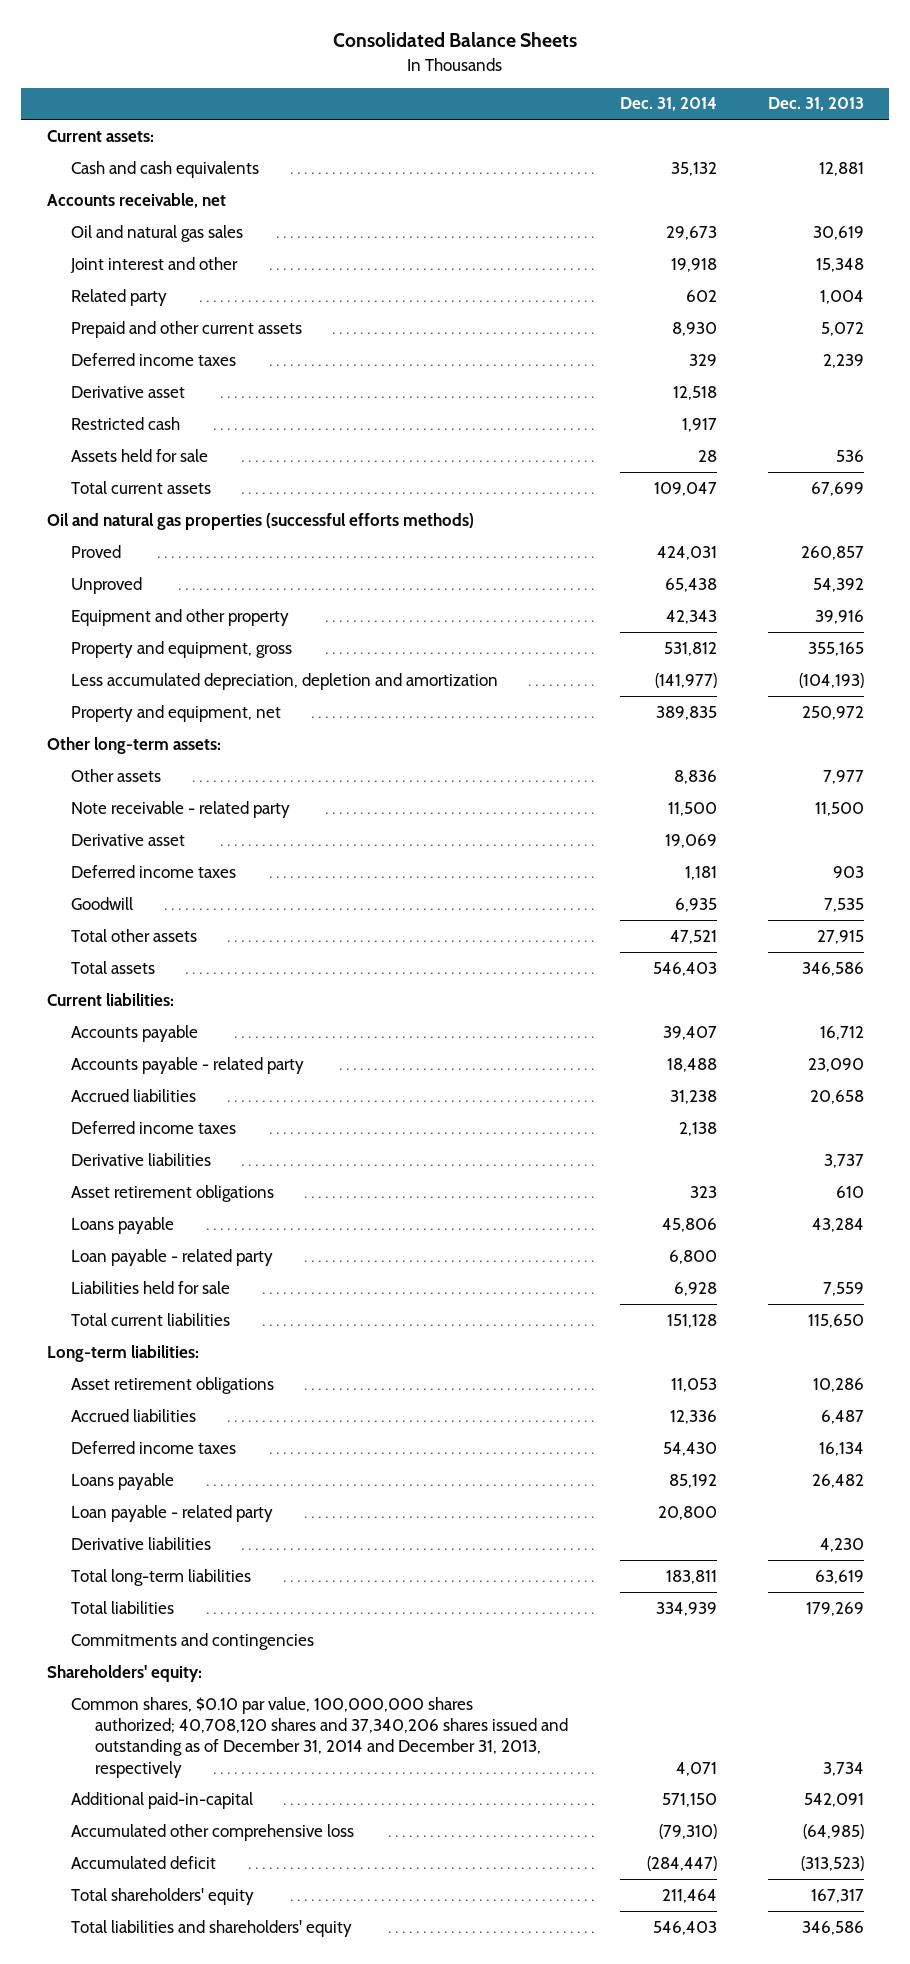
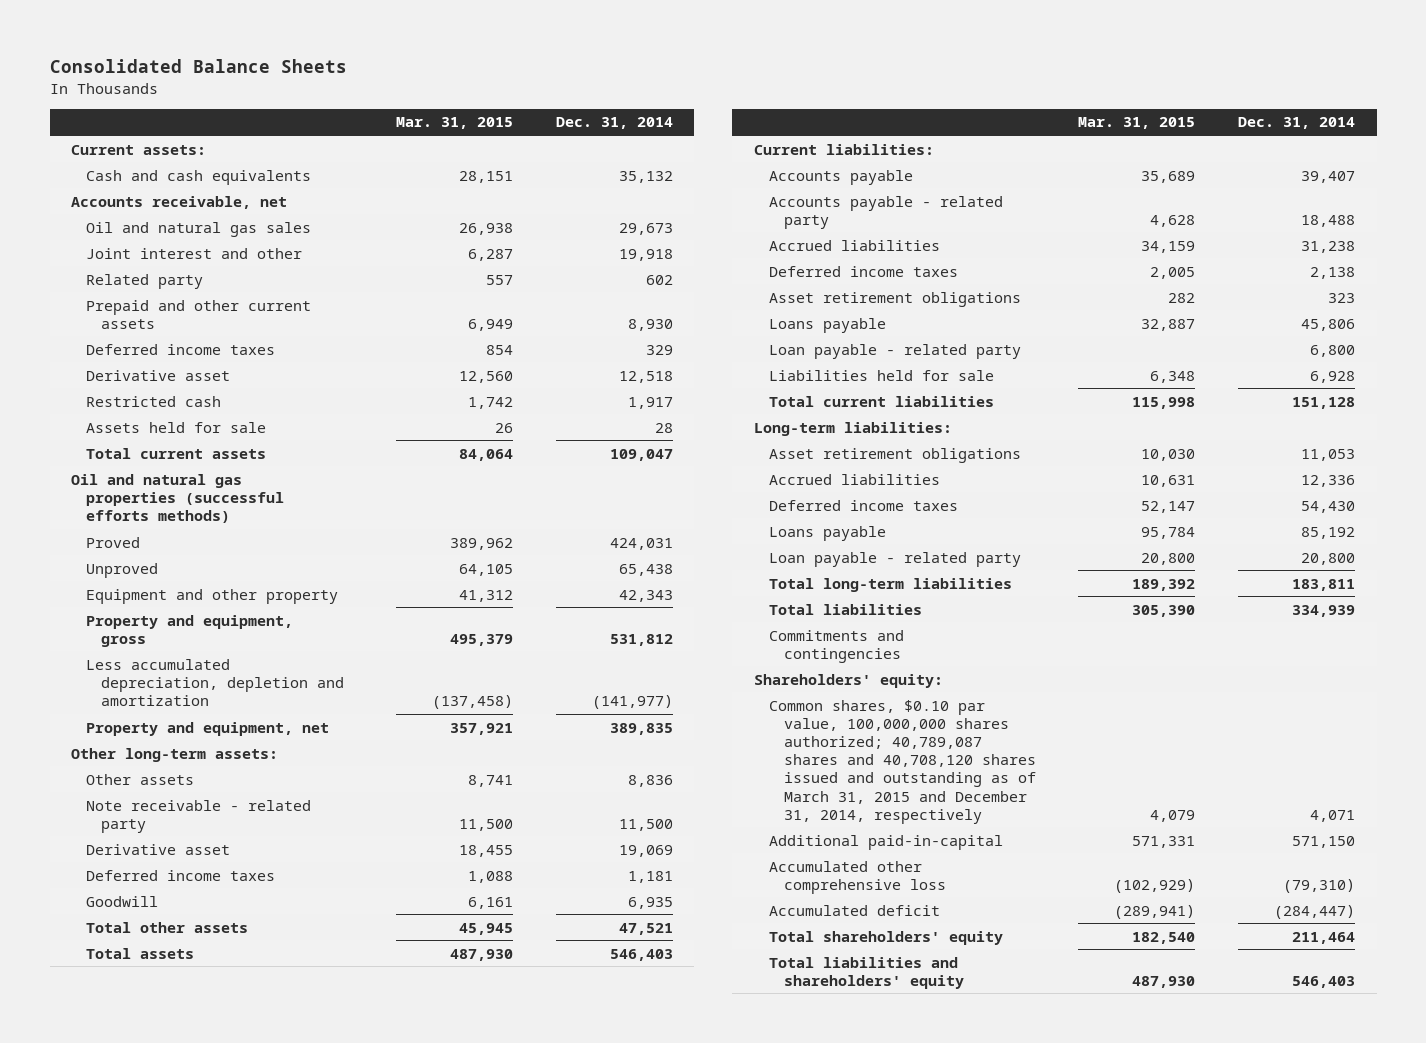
- | Dec. 31, 2014 | Dec. 31, 2013
+ | Mar. 31, 2015 | Dec. 31, 2014
- Derivative liabilities | | 3,737
- Derivative liabilities | | 4,230
- Common shares, $0.10 par value, 100,000,000 shares authorized; 40,708,120 shares and 37,340,206 shares issued and outstanding as of December 31, 2014 and December 31, 2013, respectively | 4,071 | 3,734
+ Common shares, $0.10 par value, 100,000,000 shares authorized; 40,789,087 shares and 40,708,120 shares issued and outstanding as of March 31, 2015 and December 31, 2014, respectively | 4,079 | 4,071

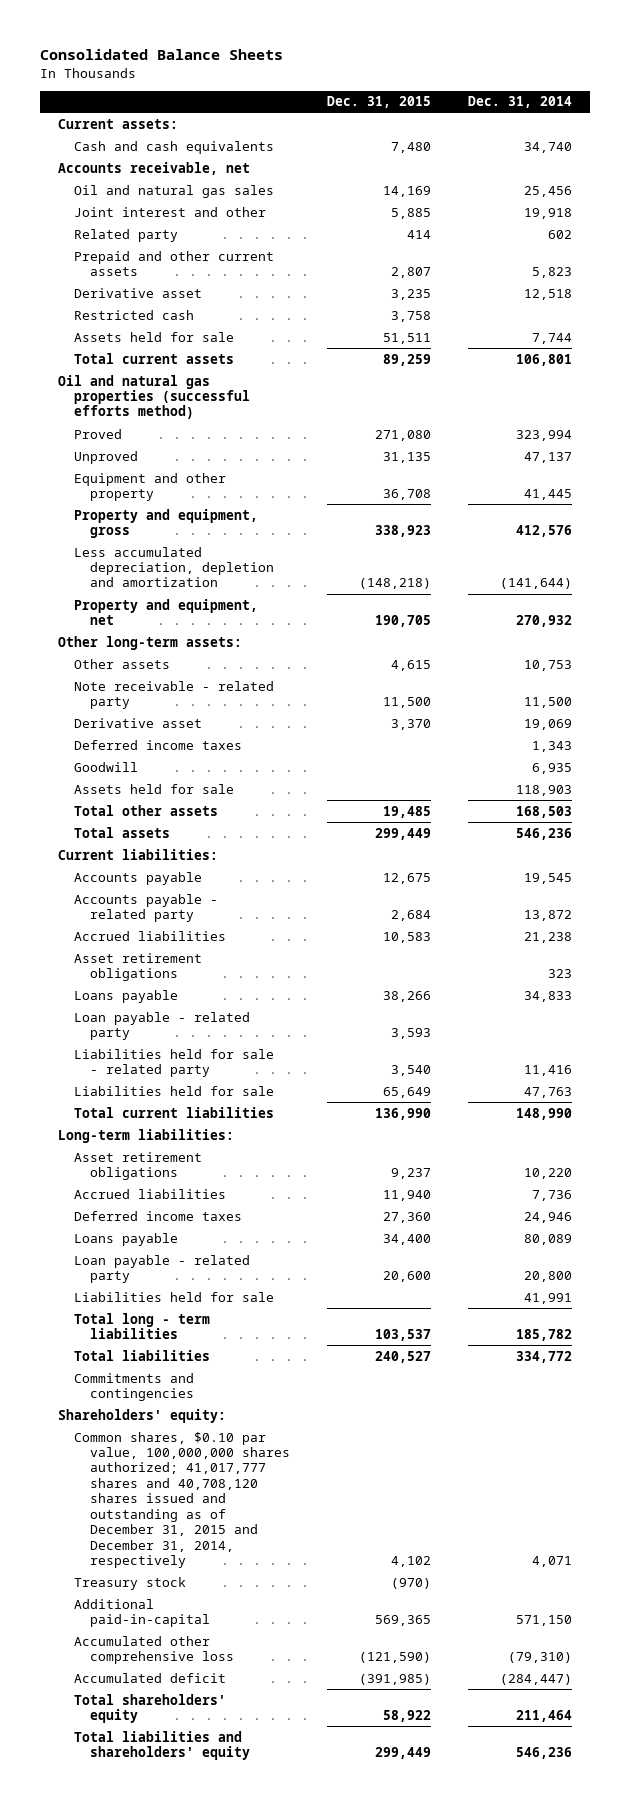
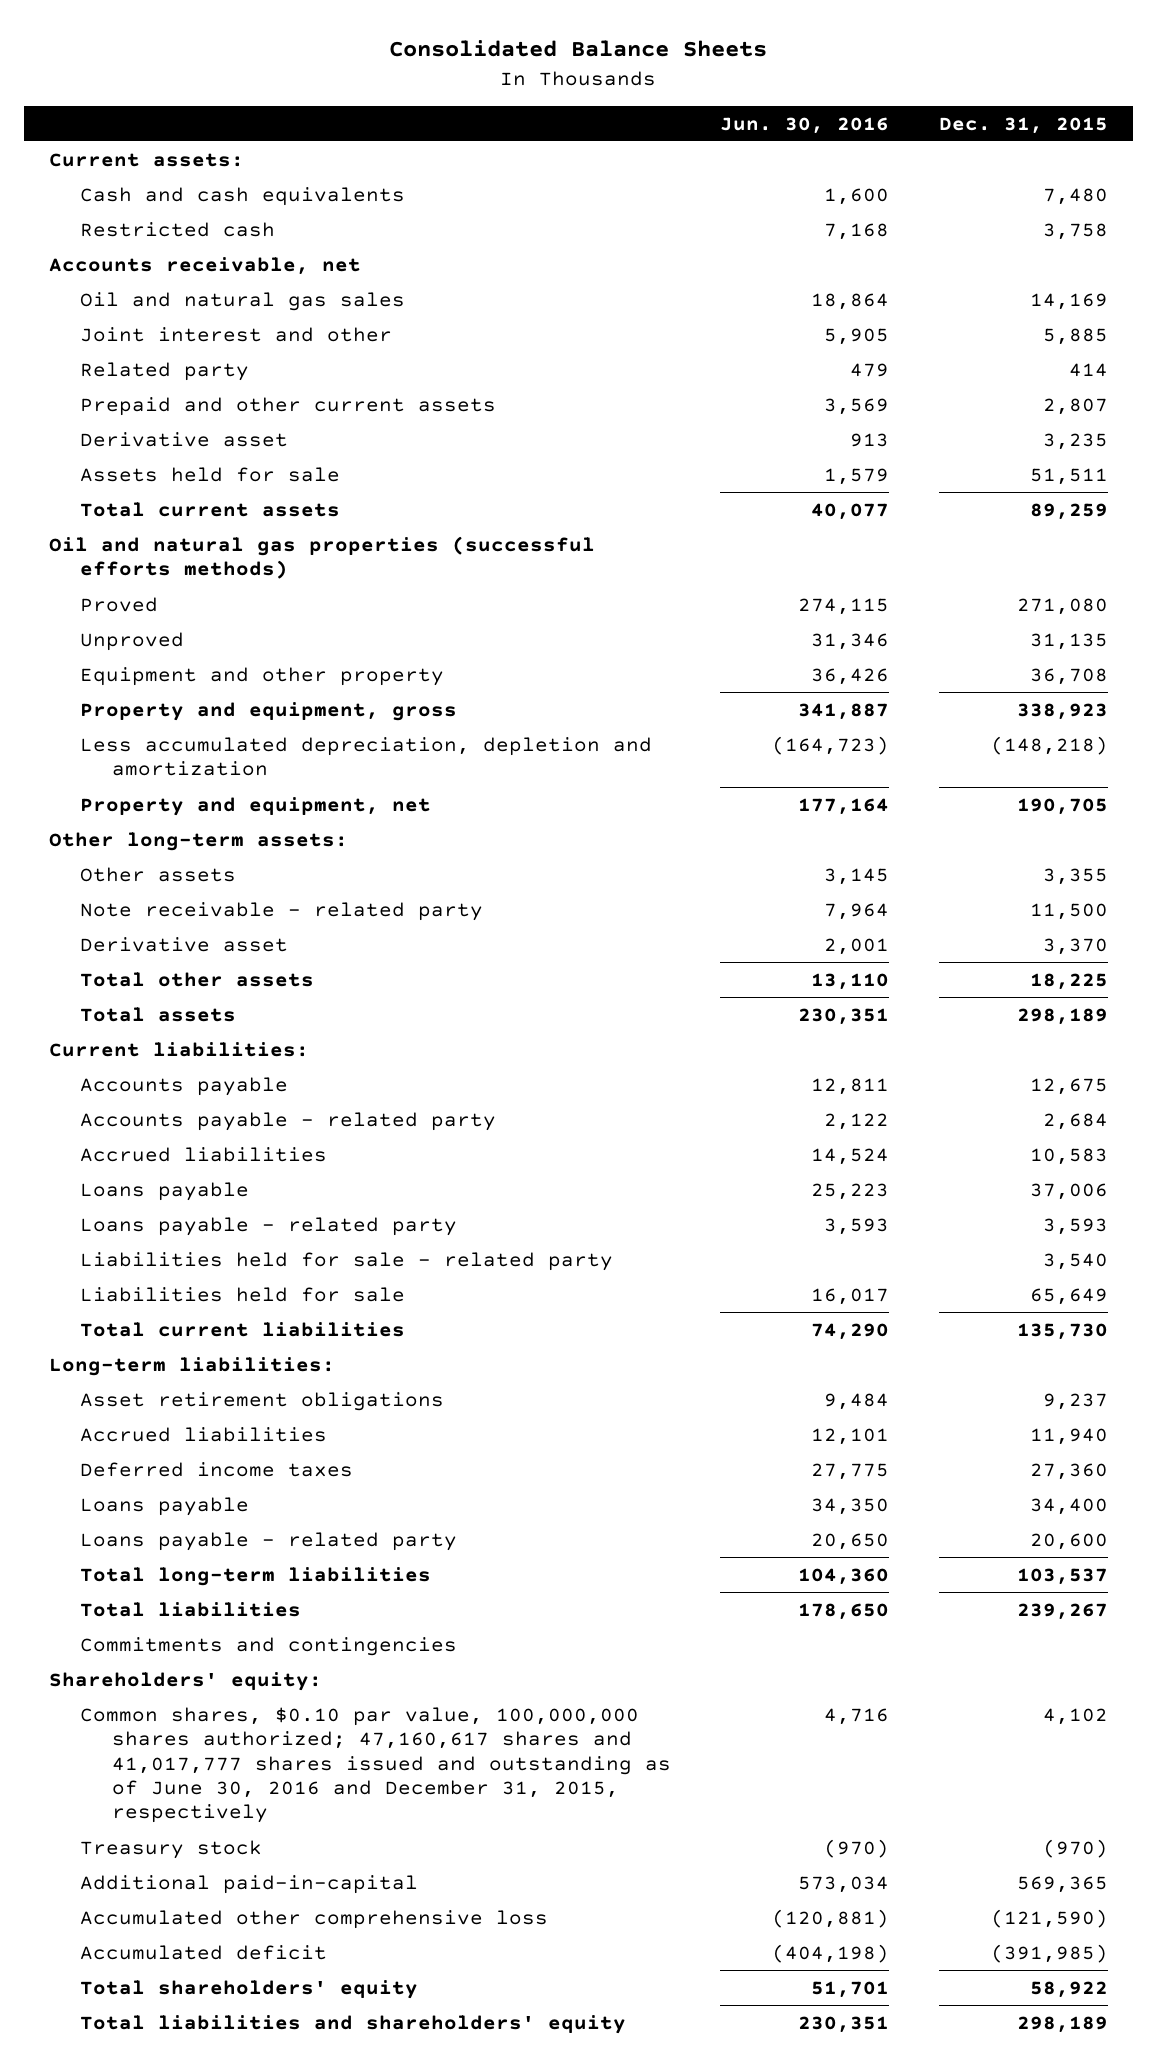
- | Dec. 31, 2015 | Dec. 31, 2014
+ | Jun. 30, 2016 | Dec. 31, 2015
moved up: Restricted cash | 7,168 | 3,758
- Oil and natural gas properties (successful efforts method)
+ Oil and natural gas properties (successful efforts methods)
- Other assets | 4,615 | 10,753
+ Other assets | 3,145 | 3,355
- Deferred income taxes | | 1,343
- Goodwill | | 6,935
- Assets held for sale | | 118,903
- Total other assets | 19,485 | 168,503
- Total assets | 299,449 | 546,236
+ Total other assets | 13,110 | 18,225
+ Total assets | 230,351 | 298,189
- Asset retirement obligations | | 323
- Loans payable | 38,266 | 34,833
- Loan payable - related party | 3,593 |
+ Loans payable | 25,223 | 37,006
+ Loans payable - related party | 3,593 | 3,593
- Total current liabilities | 136,990 | 148,990
+ Total current liabilities | 74,290 | 135,730
- Loan payable - related party | 20,600 | 20,800
- Liabilities held for sale | | 41,991
- Total long - term liabilities | 103,537 | 185,782
- Total liabilities | 240,527 | 334,772
+ Loans payable - related party | 20,650 | 20,600
+ Total long-term liabilities | 104,360 | 103,537
+ Total liabilities | 178,650 | 239,267
- Common shares, $0.10 par value, 100,000,000 shares authorized; 41,017,777 shares and 40,708,120 shares issued and outstanding as of December 31, 2015 and December 31, 2014, respectively | 4,102 | 4,071
+ Common shares, $0.10 par value, 100,000,000 shares authorized; 47,160,617 shares and 41,017,777 shares issued and outstanding as of June 30, 2016 and December 31, 2015, respectively | 4,716 | 4,102
- Total liabilities and shareholders' equity | 299,449 | 546,236
+ Total liabilities and shareholders' equity | 230,351 | 298,189

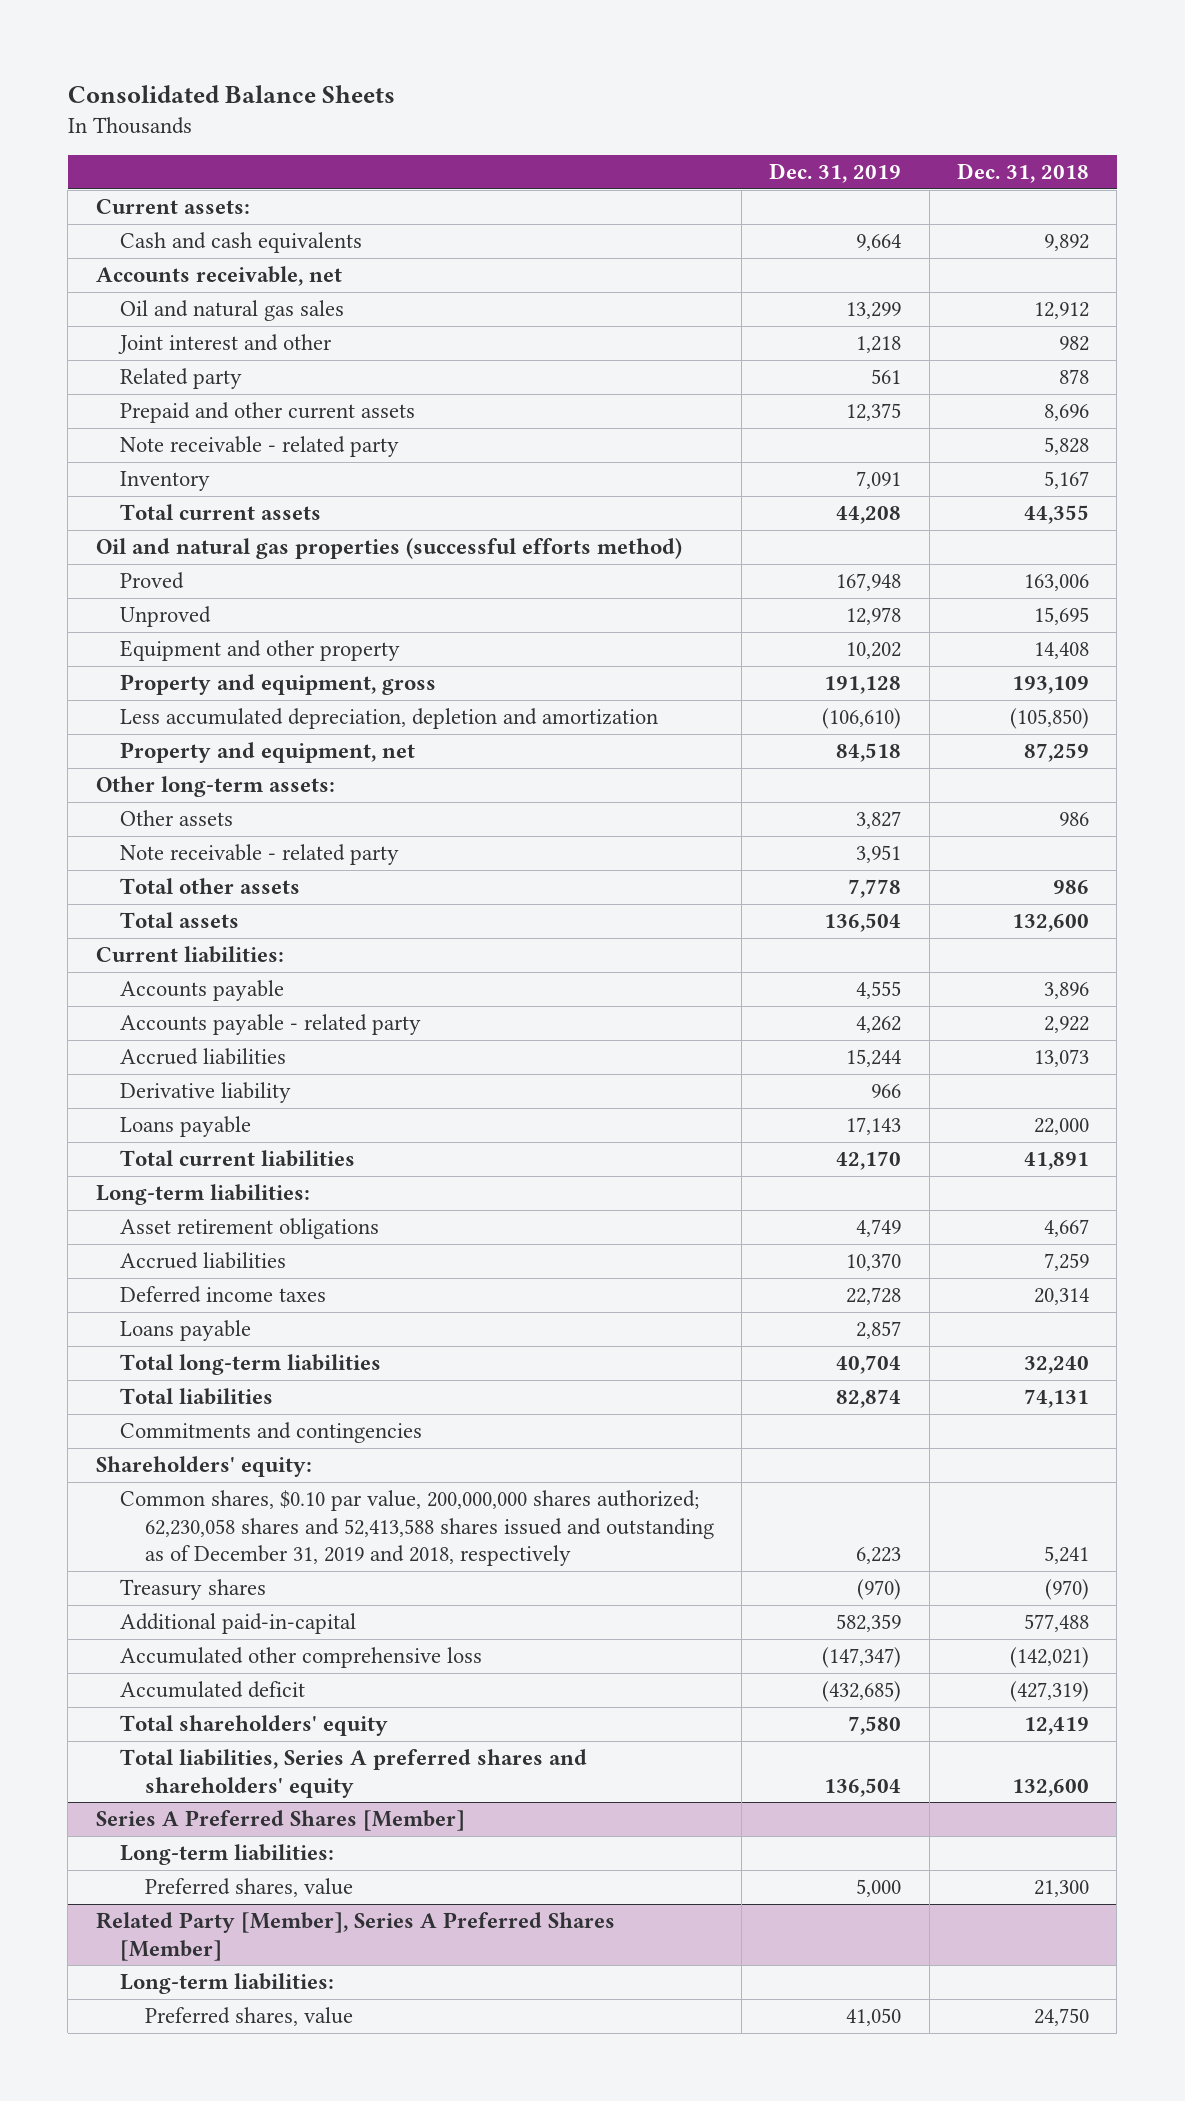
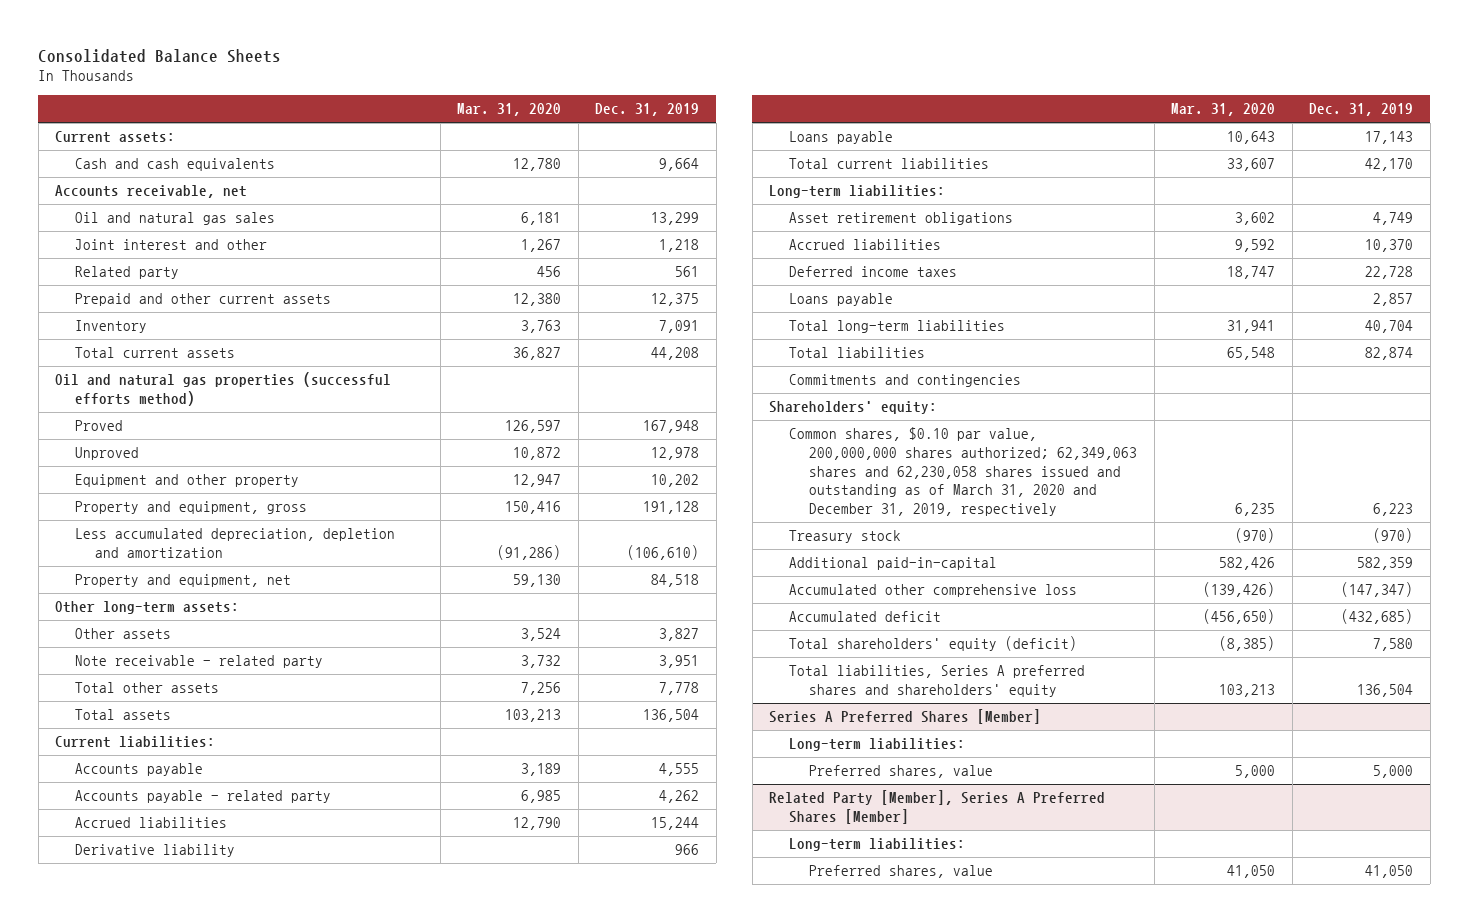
- | Dec. 31, 2019 | Dec. 31, 2018
+ | Mar. 31, 2020 | Dec. 31, 2019
- Note receivable - related party | | 5,828
- Common shares, $0.10 par value, 200,000,000 shares authorized; 62,230,058 shares and 52,413,588 shares issued and outstanding as of December 31, 2019 and 2018, respectively | 6,223 | 5,241
- Treasury shares | (970) | (970)
+ Common shares, $0.10 par value, 200,000,000 shares authorized; 62,349,063 shares and 62,230,058 shares issued and outstanding as of March 31, 2020 and December 31, 2019, respectively | 6,235 | 6,223
+ Treasury stock | (970) | (970)
- Total shareholders' equity | 7,580 | 12,419
+ Total shareholders' equity (deficit) | (8,385) | 7,580

